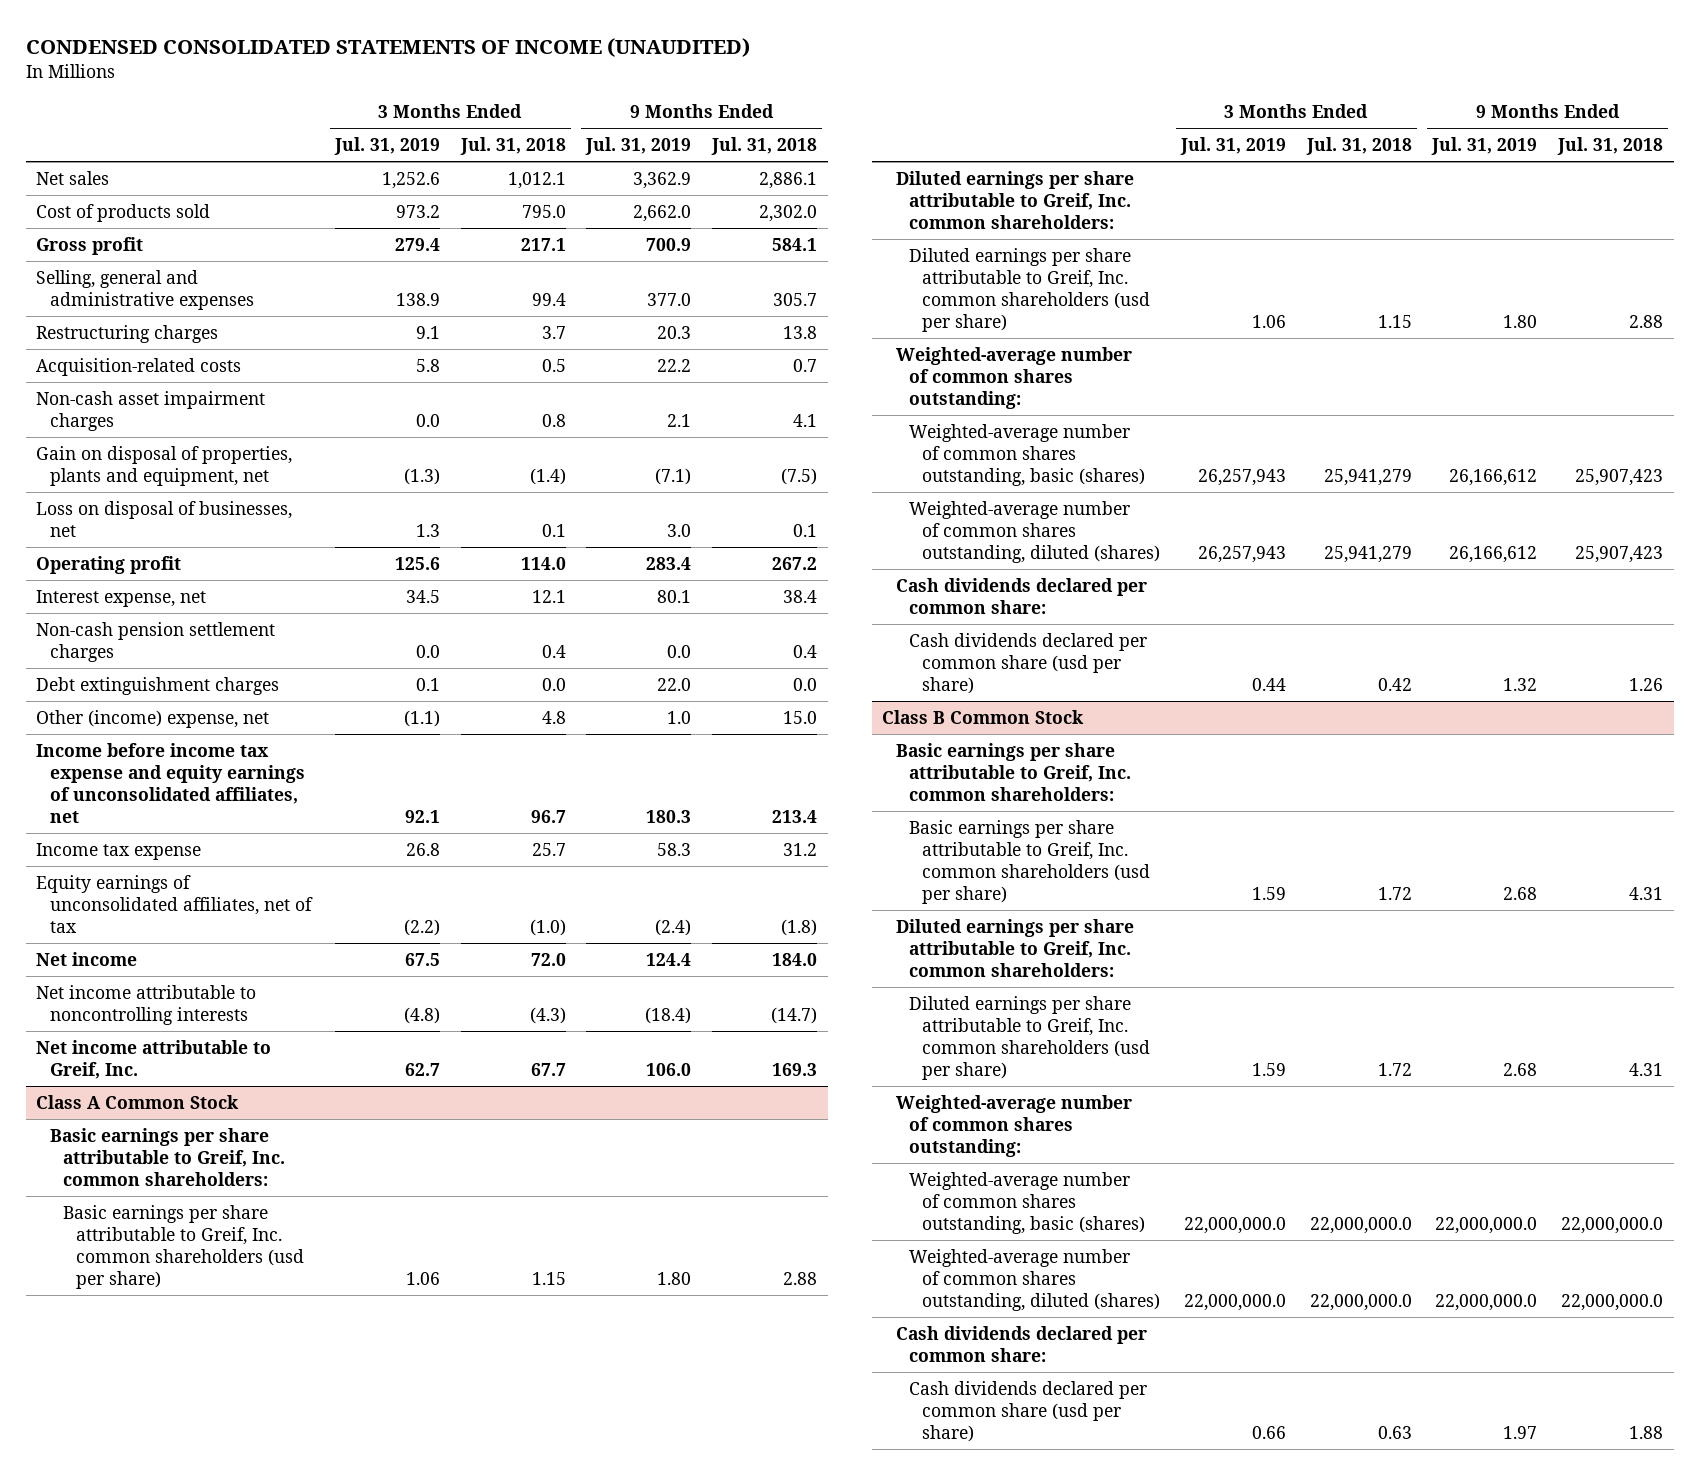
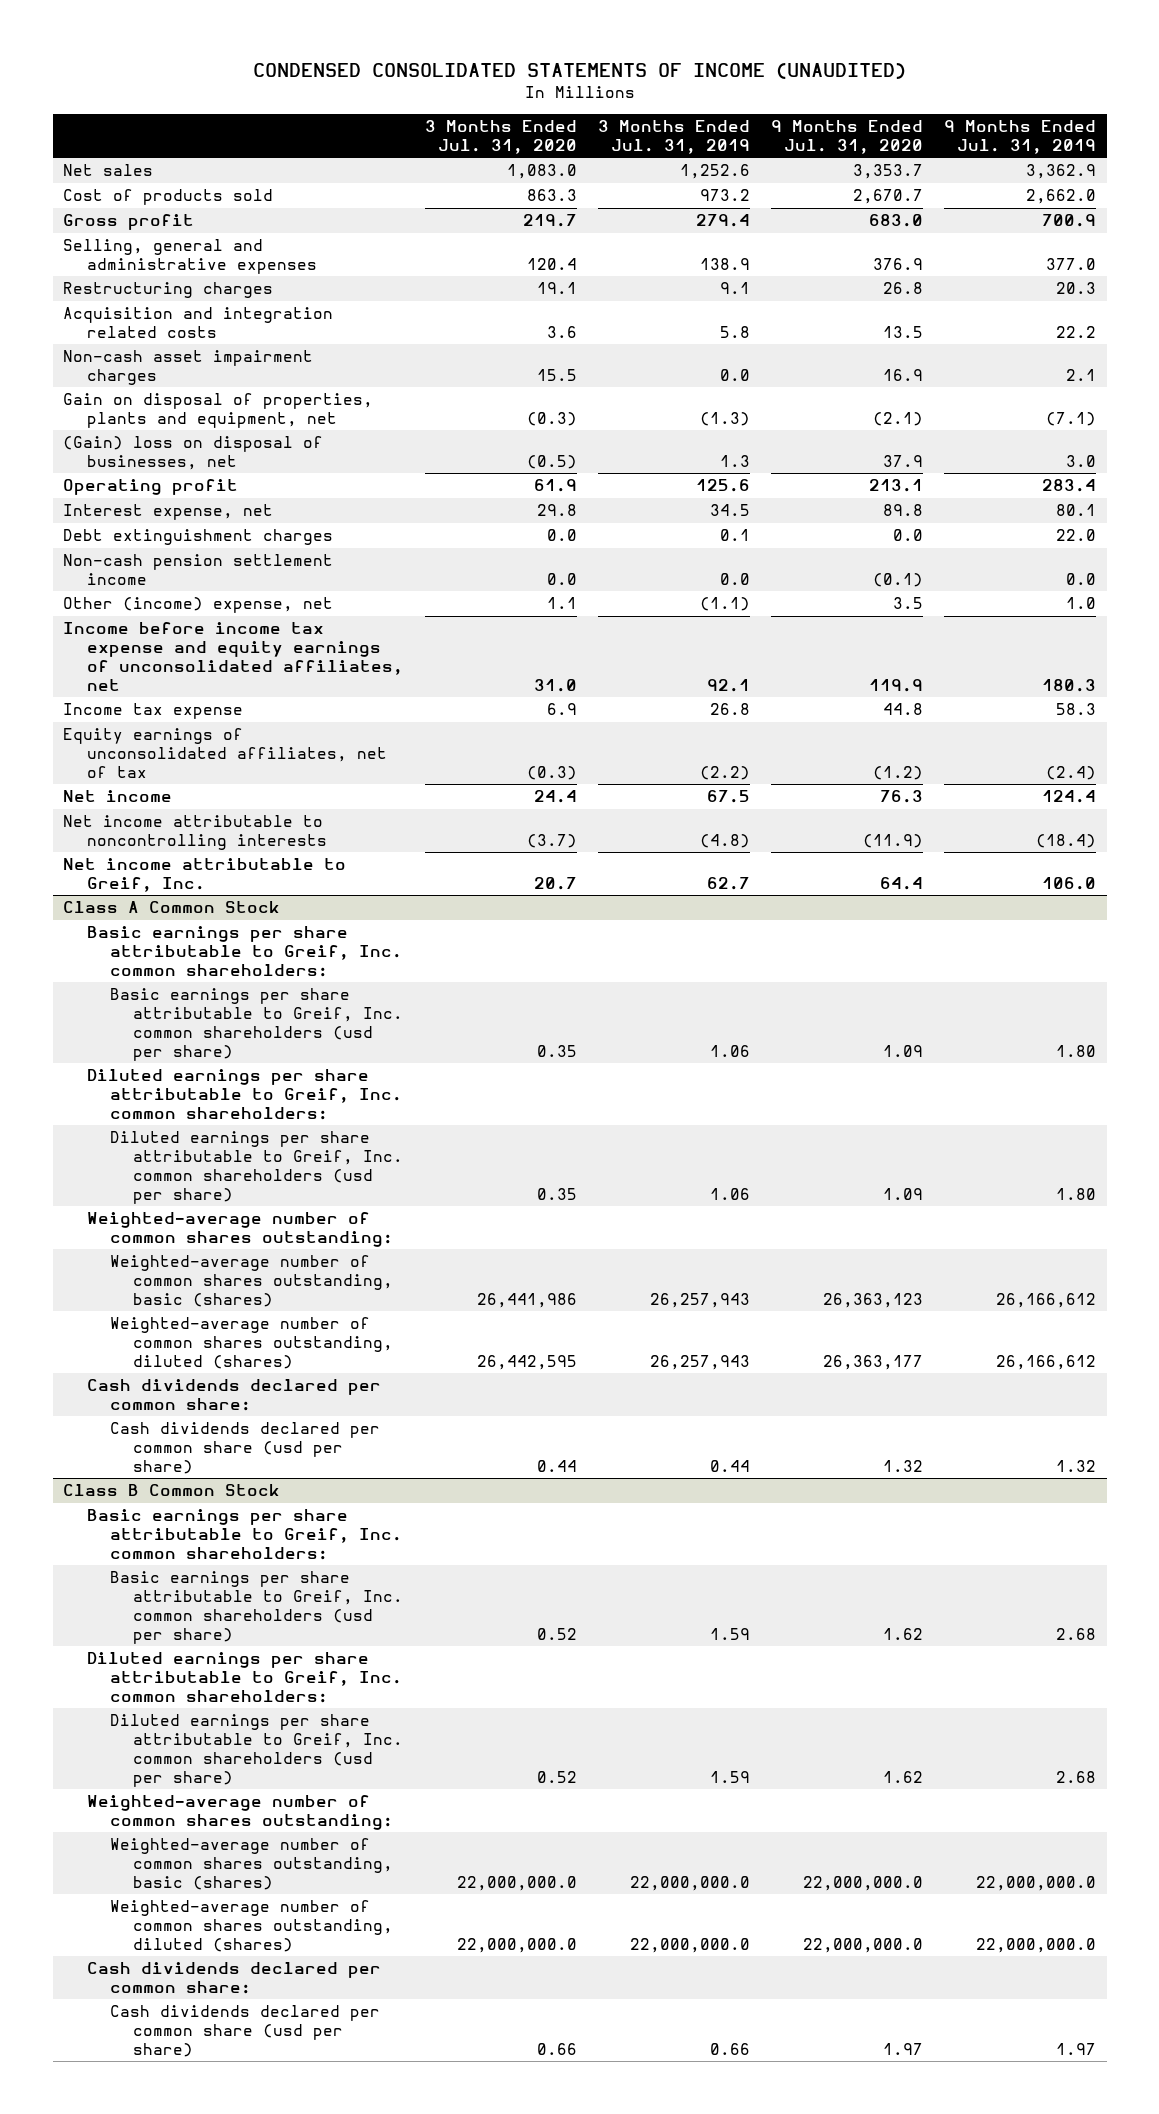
- | 3 Months Ended Jul. 31, 2019 | 3 Months Ended Jul. 31, 2018 | 9 Months Ended Jul. 31, 2019 | 9 Months Ended Jul. 31, 2018
+ | 3 Months Ended Jul. 31, 2020 | 3 Months Ended Jul. 31, 2019 | 9 Months Ended Jul. 31, 2020 | 9 Months Ended Jul. 31, 2019
- Acquisition-related costs | 5.8 | 0.5 | 22.2 | 0.7
+ Acquisition and integration related costs | 3.6 | 5.8 | 13.5 | 22.2
- Loss on disposal of businesses, net | 1.3 | 0.1 | 3.0 | 0.1
+ (Gain) loss on disposal of businesses, net | (0.5) | 1.3 | 37.9 | 3.0
- Non-cash pension settlement charges | 0.0 | 0.4 | 0.0 | 0.4
+ Non-cash pension settlement income | 0.0 | 0.0 | (0.1) | 0.0

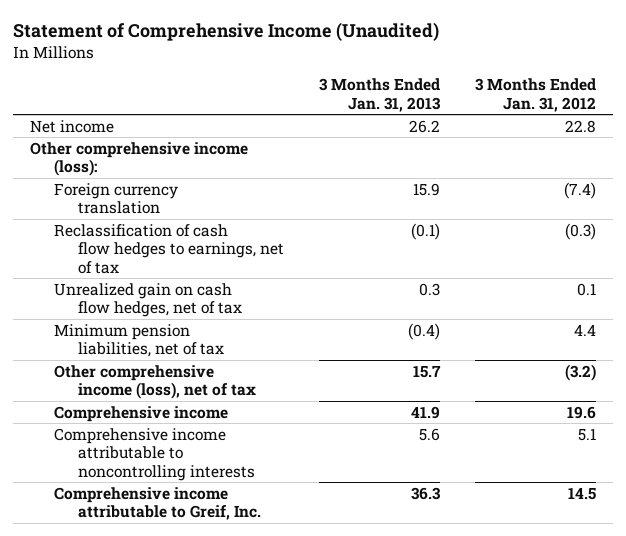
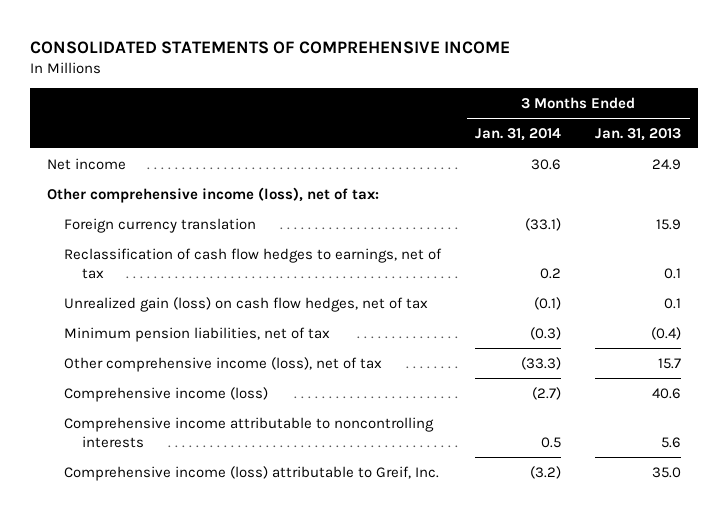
- Statement of Comprehensive Income (Unaudited)
+ CONSOLIDATED STATEMENTS OF COMPREHENSIVE INCOME
- | 3 Months Ended Jan. 31, 2013 | 3 Months Ended Jan. 31, 2012
+ | 3 Months Ended Jan. 31, 2014 | 3 Months Ended Jan. 31, 2013
- Net income | 26.2 | 22.8
- Other comprehensive income (loss):
+ Net income | 30.6 | 24.9
+ Other comprehensive income (loss), net of tax:
- Reclassification of cash flow hedges to earnings, net of tax | (0.1) | (0.3)
- Unrealized gain on cash flow hedges, net of tax | 0.3 | 0.1
+ Reclassification of cash flow hedges to earnings, net of tax | 0.2 | 0.1
+ Unrealized gain (loss) on cash flow hedges, net of tax | (0.1) | 0.1
- Comprehensive income | 41.9 | 19.6
+ Comprehensive income (loss) | (2.7) | 40.6
- Comprehensive income attributable to Greif, Inc. | 36.3 | 14.5
+ Comprehensive income (loss) attributable to Greif, Inc. | (3.2) | 35.0

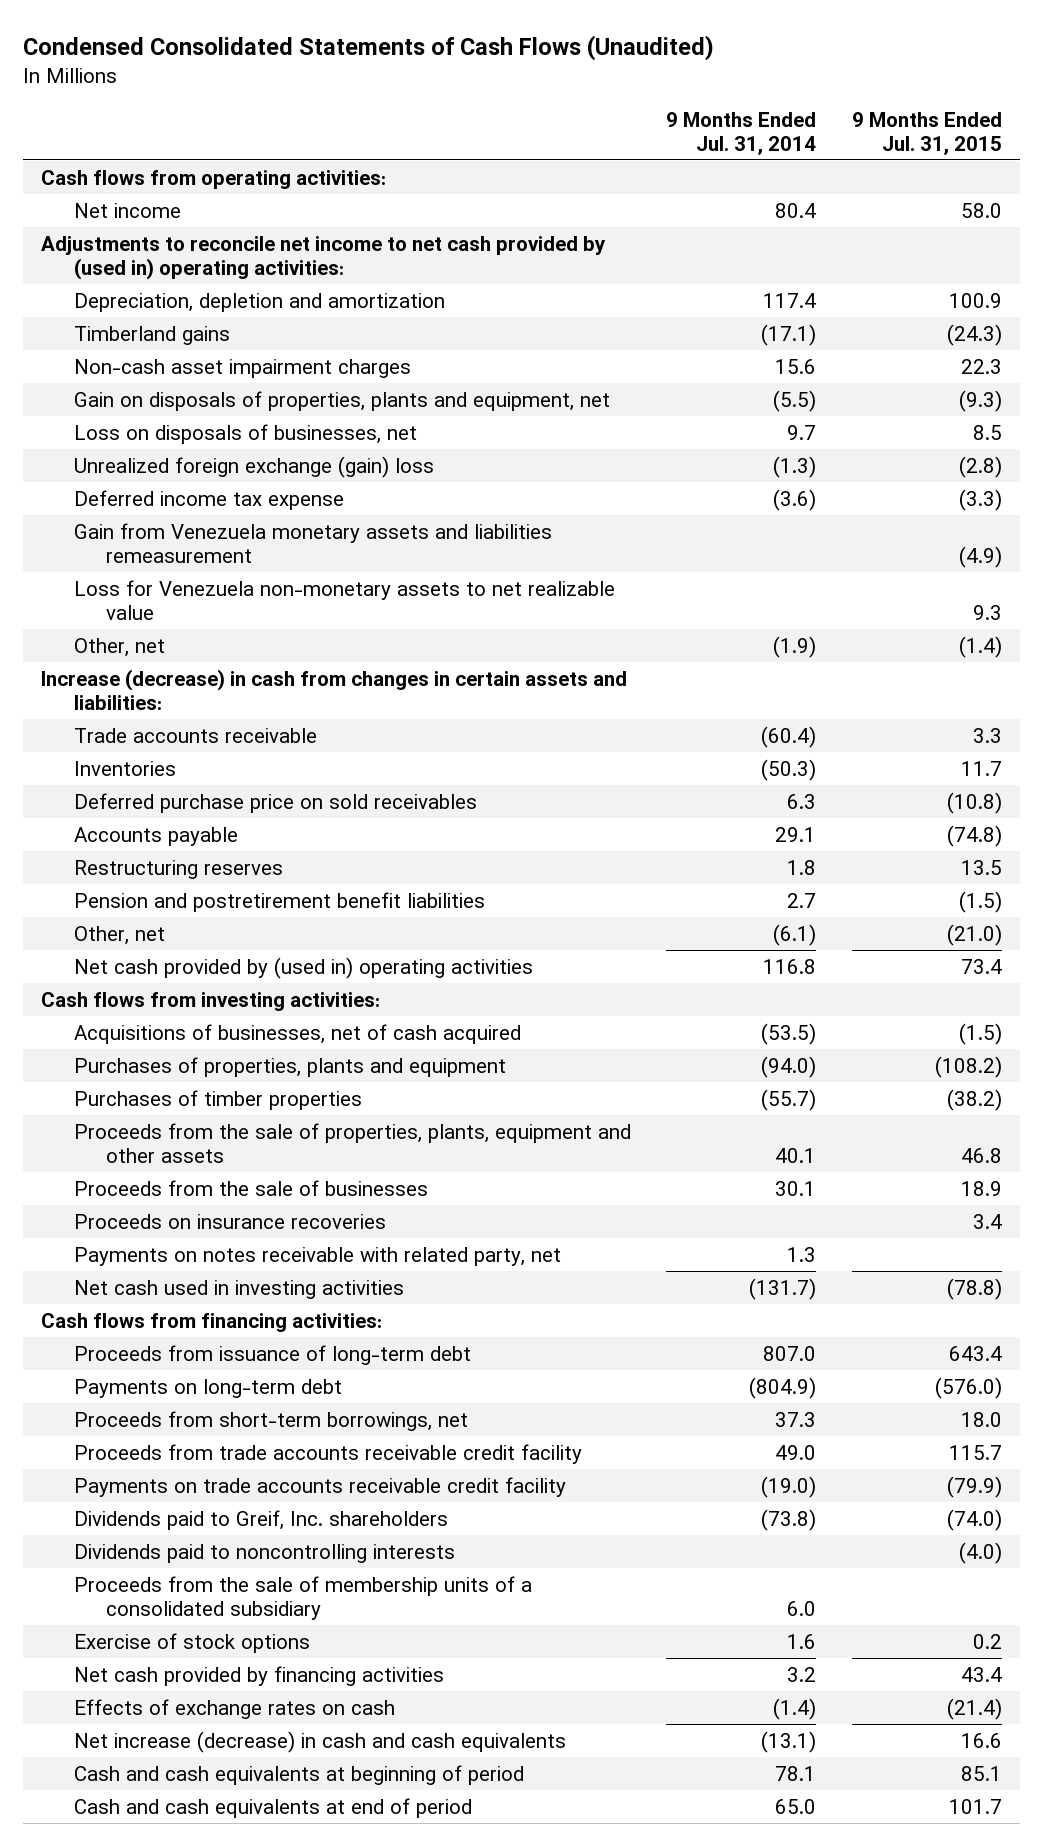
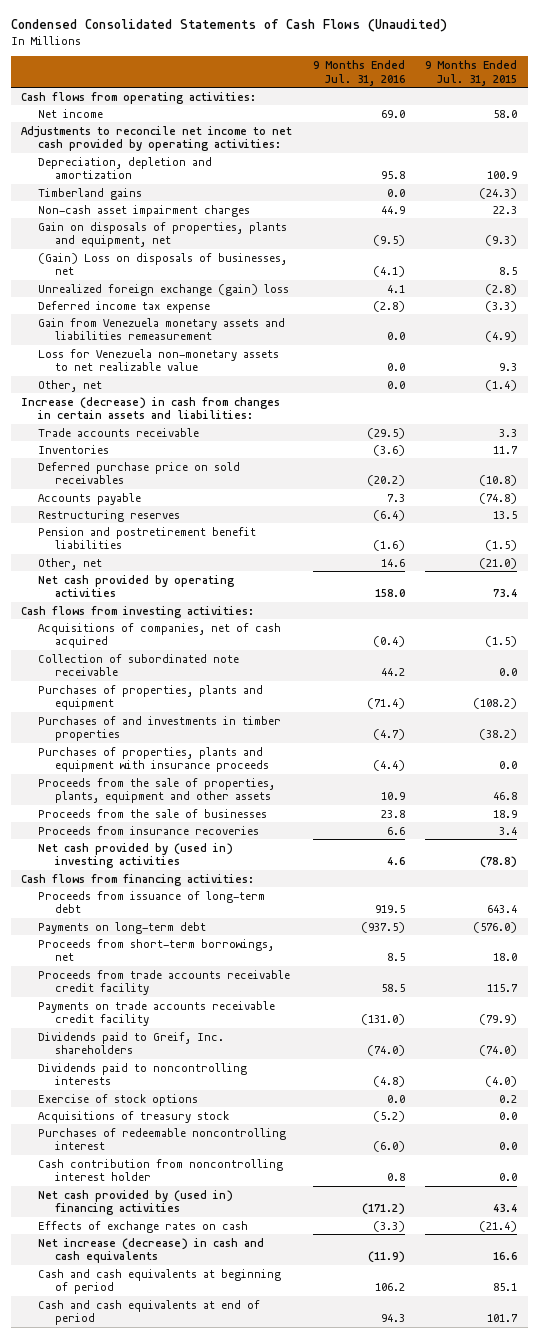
- | 9 Months Ended Jul. 31, 2014 | 9 Months Ended Jul. 31, 2015
+ | 9 Months Ended Jul. 31, 2016 | 9 Months Ended Jul. 31, 2015
- Adjustments to reconcile net income to net cash provided by (used in) operating activities:
+ Adjustments to reconcile net income to net cash provided by operating activities:
- Loss on disposals of businesses, net | 9.7 | 8.5
+ (Gain) Loss on disposals of businesses, net | (4.1) | 8.5
- Net cash provided by (used in) operating activities | 116.8 | 73.4
+ Net cash provided by operating activities | 158.0 | 73.4
- Acquisitions of businesses, net of cash acquired | (53.5) | (1.5)
+ Acquisitions of companies, net of cash acquired | (0.4) | (1.5)
+ Collection of subordinated note receivable | 44.2 | 0.0
- Purchases of timber properties | (55.7) | (38.2)
+ Purchases of and investments in timber properties | (4.7) | (38.2)
+ Purchases of properties, plants and equipment with insurance proceeds | (4.4) | 0.0
- Proceeds on insurance recoveries | | 3.4
- Payments on notes receivable with related party, net | 1.3 |
- Net cash used in investing activities | (131.7) | (78.8)
+ Proceeds from insurance recoveries | 6.6 | 3.4
+ Net cash provided by (used in) investing activities | 4.6 | (78.8)
- Proceeds from the sale of membership units of a consolidated subsidiary | 6.0 |
- Net cash provided by financing activities | 3.2 | 43.4
+ Acquisitions of treasury stock | (5.2) | 0.0
+ Purchases of redeemable noncontrolling interest | (6.0) | 0.0
+ Cash contribution from noncontrolling interest holder | 0.8 | 0.0
+ Net cash provided by (used in) financing activities | (171.2) | 43.4

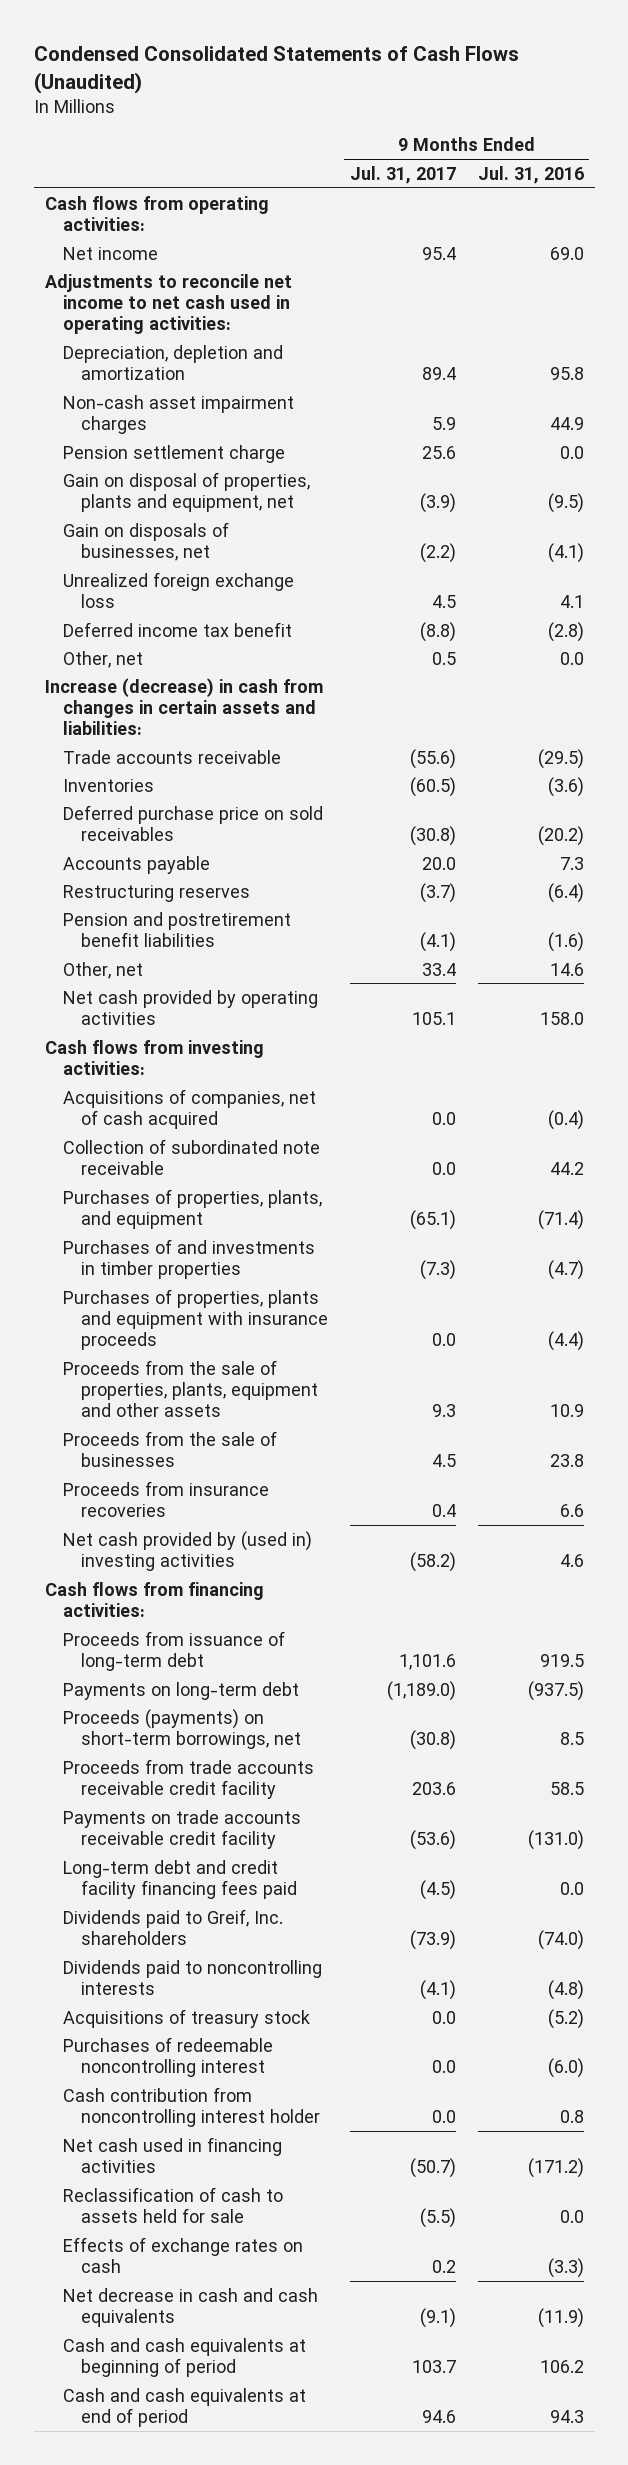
- | 9 Months Ended Jul. 31, 2016 | 9 Months Ended Jul. 31, 2015
+ | 9 Months Ended Jul. 31, 2017 | 9 Months Ended Jul. 31, 2016
- Adjustments to reconcile net income to net cash provided by operating activities:
+ Adjustments to reconcile net income to net cash used in operating activities:
- Timberland gains | 0.0 | (24.3)
- Gain on disposals of properties, plants and equipment, net | (9.5) | (9.3)
- (Gain) Loss on disposals of businesses, net | (4.1) | 8.5
- Unrealized foreign exchange (gain) loss | 4.1 | (2.8)
- Deferred income tax expense | (2.8) | (3.3)
- Gain from Venezuela monetary assets and liabilities remeasurement | 0.0 | (4.9)
- Loss for Venezuela non-monetary assets to net realizable value | 0.0 | 9.3
+ Pension settlement charge | 25.6 | 0.0
+ Gain on disposal of properties, plants and equipment, net | (3.9) | (9.5)
+ Gain on disposals of businesses, net | (2.2) | (4.1)
+ Unrealized foreign exchange loss | 4.5 | 4.1
+ Deferred income tax benefit | (8.8) | (2.8)
- Purchases of properties, plants and equipment | (71.4) | (108.2)
+ Purchases of properties, plants, and equipment | (65.1) | (71.4)
- Proceeds from short-term borrowings, net | 8.5 | 18.0
+ Proceeds (payments) on short-term borrowings, net | (30.8) | 8.5
+ Long-term debt and credit facility financing fees paid | (4.5) | 0.0
- Exercise of stock options | 0.0 | 0.2
- Net cash provided by (used in) financing activities | (171.2) | 43.4
+ Net cash used in financing activities | (50.7) | (171.2)
+ Reclassification of cash to assets held for sale | (5.5) | 0.0
- Net increase (decrease) in cash and cash equivalents | (11.9) | 16.6
+ Net decrease in cash and cash equivalents | (9.1) | (11.9)

